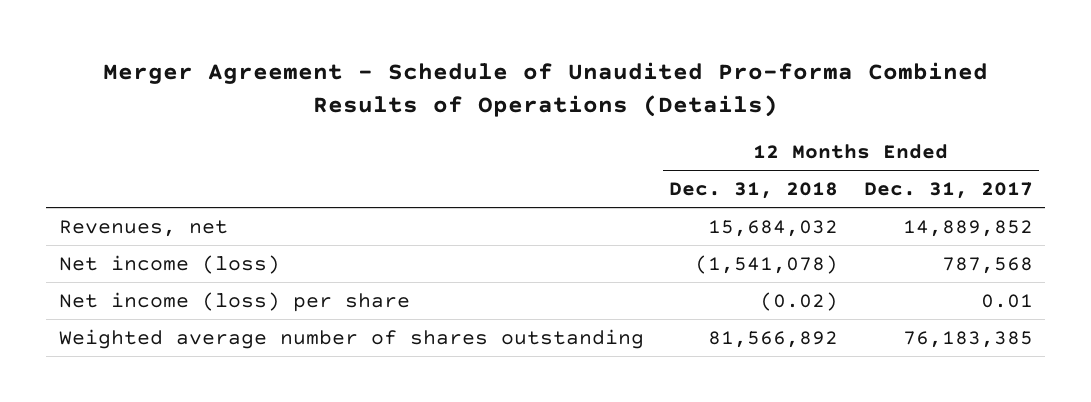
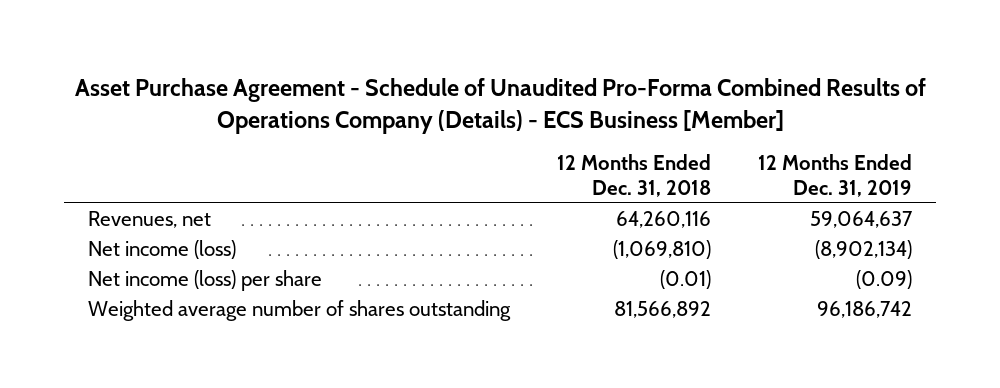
- Merger Agreement - Schedule of Unaudited Pro-forma Combined Results of Operations (Details)
+ Asset Purchase Agreement - Schedule of Unaudited Pro-Forma Combined Results of Operations Company (Details) - ECS Business [Member]
- | 12 Months Ended Dec. 31, 2018 | 12 Months Ended Dec. 31, 2017
+ | 12 Months Ended Dec. 31, 2018 | 12 Months Ended Dec. 31, 2019
- Revenues, net | 15,684,032 | 14,889,852
- Net income (loss) | (1,541,078) | 787,568
- Net income (loss) per share | (0.02) | 0.01
+ Revenues, net | 64,260,116 | 59,064,637
+ Net income (loss) | (1,069,810) | (8,902,134)
+ Net income (loss) per share | (0.01) | (0.09)

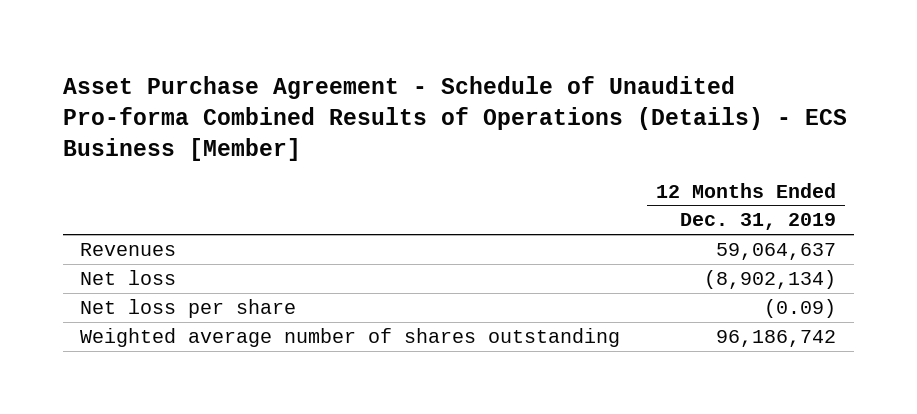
- Asset Purchase Agreement - Schedule of Unaudited Pro-Forma Combined Results of Operations Company (Details) - ECS Business [Member]
+ Asset Purchase Agreement - Schedule of Unaudited Pro-forma Combined Results of Operations (Details) - ECS Business [Member]
- | 12 Months Ended Dec. 31, 2018 | 12 Months Ended Dec. 31, 2019
+ | 12 Months Ended Dec. 31, 2019
- Revenues, net | 64,260,116 | 59,064,637
- Net income (loss) | (1,069,810) | (8,902,134)
- Net income (loss) per share | (0.01) | (0.09)
+ Revenues | 59,064,637
+ Net loss | (8,902,134)
+ Net loss per share | (0.09)

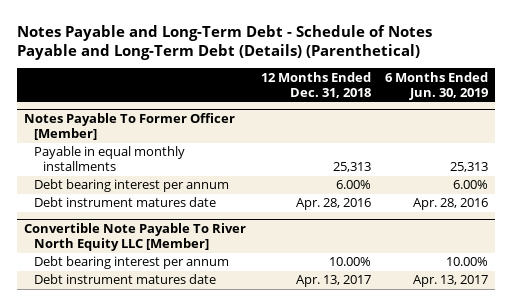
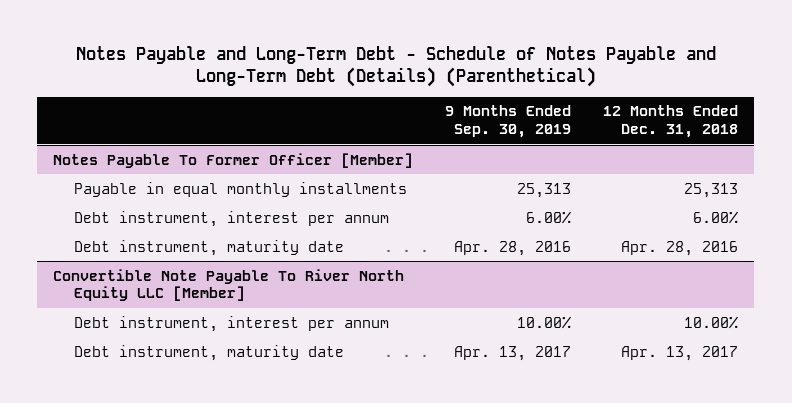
- | 12 Months Ended Dec. 31, 2018 | 6 Months Ended Jun. 30, 2019
+ | 9 Months Ended Sep. 30, 2019 | 12 Months Ended Dec. 31, 2018
@ Notes Payable To Former Officer [Member]
- Debt bearing interest per annum | 6.00% | 6.00%
- Debt instrument matures date | Apr. 28, 2016 | Apr. 28, 2016
+ Debt instrument, interest per annum | 6.00% | 6.00%
+ Debt instrument, maturity date | Apr. 28, 2016 | Apr. 28, 2016
@ Convertible Note Payable To River North Equity LLC [Member]
- Debt bearing interest per annum | 10.00% | 10.00%
- Debt instrument matures date | Apr. 13, 2017 | Apr. 13, 2017
+ Debt instrument, interest per annum | 10.00% | 10.00%
+ Debt instrument, maturity date | Apr. 13, 2017 | Apr. 13, 2017

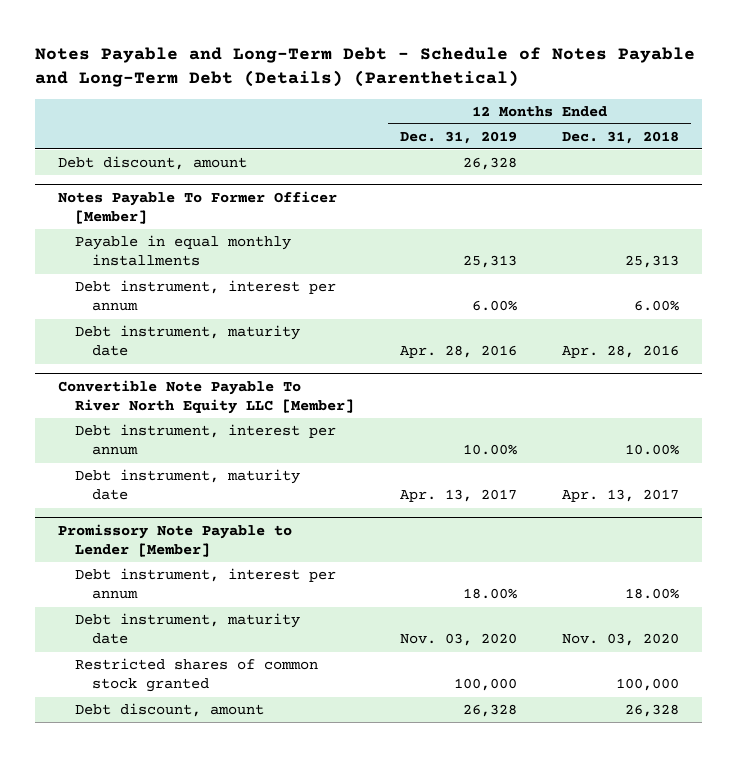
- | 9 Months Ended Sep. 30, 2019 | 12 Months Ended Dec. 31, 2018
+ | 12 Months Ended Dec. 31, 2019 | 12 Months Ended Dec. 31, 2018
+ Debt discount, amount | 26,328 |
+ Promissory Note Payable to Lender [Member]
+ Debt instrument, interest per annum | 18.00% | 18.00%
+ Debt instrument, maturity date | Nov. 03, 2020 | Nov. 03, 2020
+ Restricted shares of common stock granted | 100,000 | 100,000
+ Debt discount, amount | 26,328 | 26,328

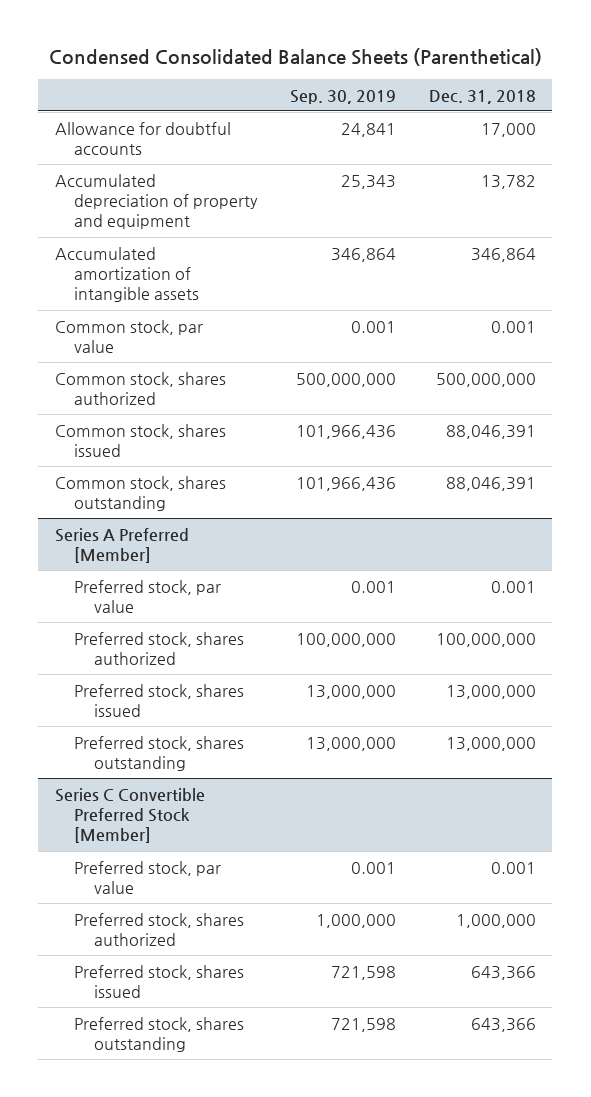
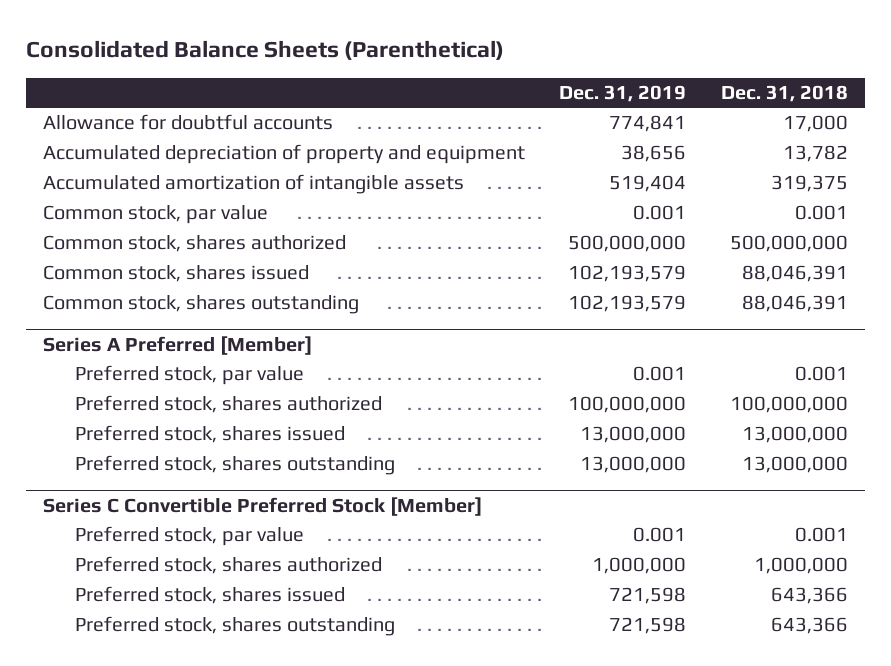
- Condensed Consolidated Balance Sheets (Parenthetical)
+ Consolidated Balance Sheets (Parenthetical)
- | Sep. 30, 2019 | Dec. 31, 2018
+ | Dec. 31, 2019 | Dec. 31, 2018
- Accumulated amortization of intangible assets | 346,864 | 346,864
+ Accumulated amortization of intangible assets | 519,404 | 319,375

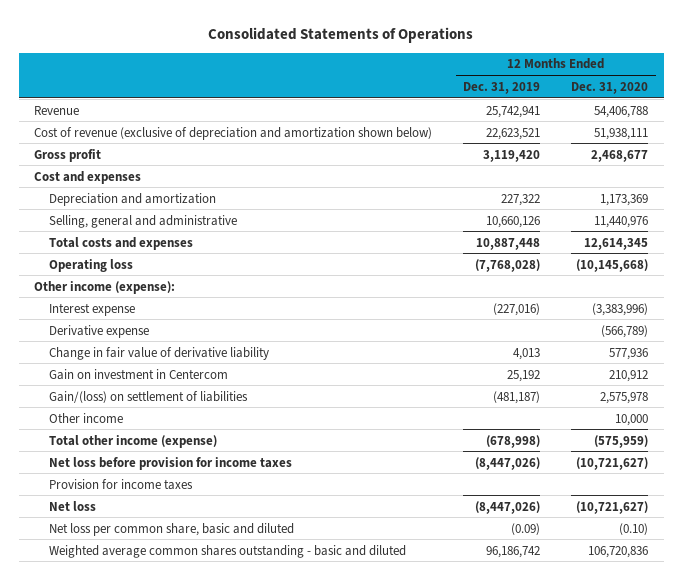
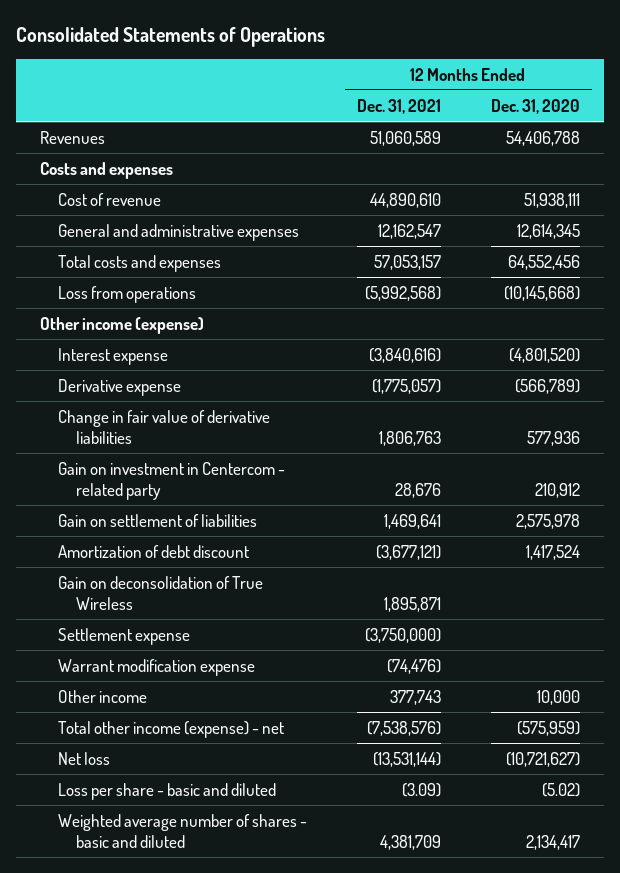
- | 12 Months Ended Dec. 31, 2019 | 12 Months Ended Dec. 31, 2020
+ | 12 Months Ended Dec. 31, 2021 | 12 Months Ended Dec. 31, 2020
- Revenue | 25,742,941 | 54,406,788
- Cost of revenue (exclusive of depreciation and amortization shown below) | 22,623,521 | 51,938,111
- Gross profit | 3,119,420 | 2,468,677
- Cost and expenses
- Depreciation and amortization | 227,322 | 1,173,369
- Selling, general and administrative | 10,660,126 | 11,440,976
- Total costs and expenses | 10,887,448 | 12,614,345
- Operating loss | (7,768,028) | (10,145,668)
- Other income (expense):
- Interest expense | (227,016) | (3,383,996)
+ Revenues | 51,060,589 | 54,406,788
+ Costs and expenses
+ Cost of revenue | 44,890,610 | 51,938,111
+ General and administrative expenses | 12,162,547 | 12,614,345
+ Total costs and expenses | 57,053,157 | 64,552,456
+ Loss from operations | (5,992,568) | (10,145,668)
+ Other income (expense)
+ Interest expense | (3,840,616) | (4,801,520)
- Change in fair value of derivative liability | 4,013 | 577,936
- Gain on investment in Centercom | 25,192 | 210,912
- Gain/(loss) on settlement of liabilities | (481,187) | 2,575,978
+ Change in fair value of derivative liabilities | 1,806,763 | 577,936
+ Gain on investment in Centercom - related party | 28,676 | 210,912
+ Gain on settlement of liabilities | 1,469,641 | 2,575,978
+ Amortization of debt discount | (3,677,121) | 1,417,524
+ Gain on deconsolidation of True Wireless | 1,895,871 |
+ Settlement expense | (3,750,000) |
+ Warrant modification expense | (74,476) |
- Total other income (expense) | (678,998) | (575,959)
- Net loss before provision for income taxes | (8,447,026) | (10,721,627)
- Provision for income taxes
+ Total other income (expense) - net | (7,538,576) | (575,959)
- Net loss per common share, basic and diluted | (0.09) | (0.10)
- Weighted average common shares outstanding - basic and diluted | 96,186,742 | 106,720,836
+ Loss per share - basic and diluted | (3.09) | (5.02)
+ Weighted average number of shares - basic and diluted | 4,381,709 | 2,134,417

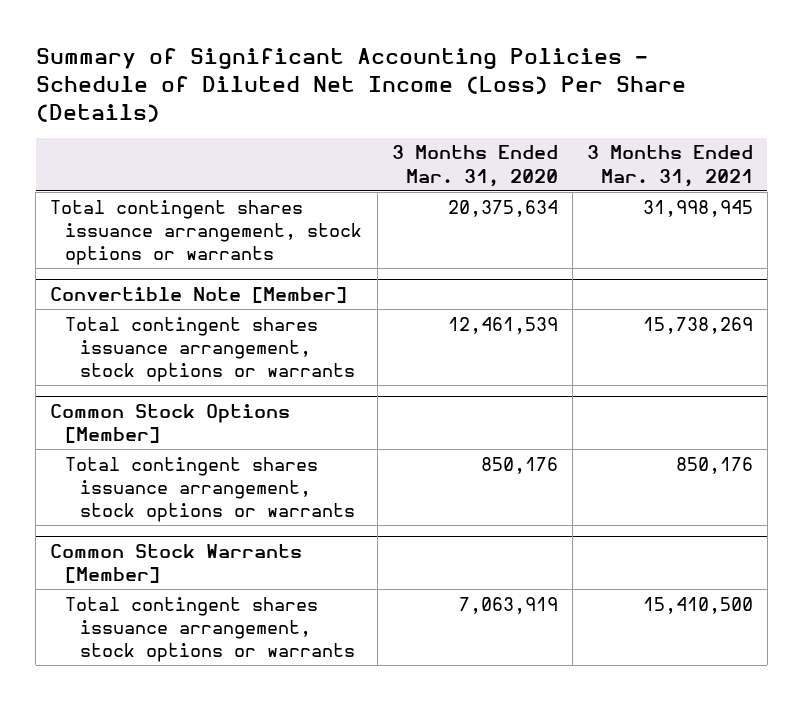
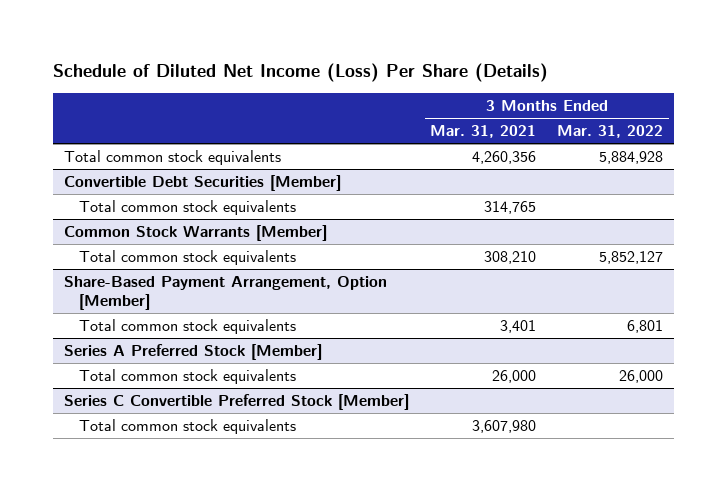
- Summary of Significant Accounting Policies - Schedule of Diluted Net Income (Loss) Per Share (Details)
+ Schedule of Diluted Net Income (Loss) Per Share (Details)
- | 3 Months Ended Mar. 31, 2020 | 3 Months Ended Mar. 31, 2021
+ | 3 Months Ended Mar. 31, 2021 | 3 Months Ended Mar. 31, 2022
- Total contingent shares issuance arrangement, stock options or warrants | 20,375,634 | 31,998,945
- Convertible Note [Member]
- Total contingent shares issuance arrangement, stock options or warrants | 12,461,539 | 15,738,269
- Common Stock Options [Member]
- Total contingent shares issuance arrangement, stock options or warrants | 850,176 | 850,176
+ Total common stock equivalents | 4,260,356 | 5,884,928
+ Convertible Debt Securities [Member]
+ Total common stock equivalents | 314,765 |
@ Common Stock Warrants [Member]
- Total contingent shares issuance arrangement, stock options or warrants | 7,063,919 | 15,410,500
+ Total common stock equivalents | 308,210 | 5,852,127
+ Share-Based Payment Arrangement, Option [Member]
+ Total common stock equivalents | 3,401 | 6,801
+ Series A Preferred Stock [Member]
+ Total common stock equivalents | 26,000 | 26,000
+ Series C Convertible Preferred Stock [Member]
+ Total common stock equivalents | 3,607,980 |

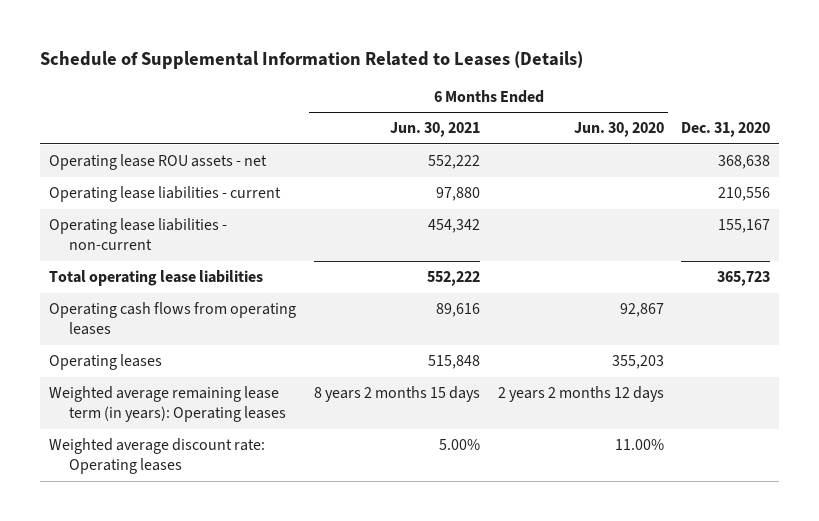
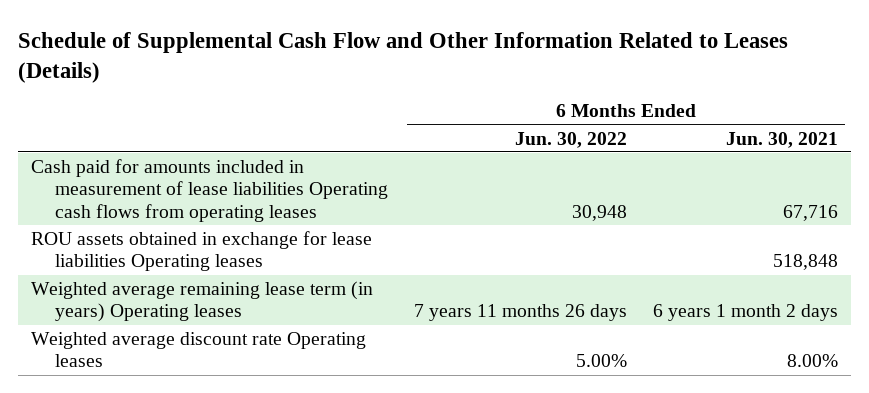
- Schedule of Supplemental Information Related to Leases (Details)
+ Schedule of Supplemental Cash Flow and Other Information Related to Leases (Details)
- | 6 Months Ended Jun. 30, 2021 | 6 Months Ended Jun. 30, 2020 | Dec. 31, 2020
+ | 6 Months Ended Jun. 30, 2022 | 6 Months Ended Jun. 30, 2021
- Operating lease ROU assets - net | 552,222 | | 368,638
- Operating lease liabilities - current | 97,880 | | 210,556
- Operating lease liabilities - non-current | 454,342 | | 155,167
- Total operating lease liabilities | 552,222 | | 365,723
- Operating cash flows from operating leases | 89,616 | 92,867 |
- Operating leases | 515,848 | 355,203 |
- Weighted average remaining lease term (in years): Operating leases | 8 years 2 months 15 days | 2 years 2 months 12 days |
- Weighted average discount rate: Operating leases | 5.00% | 11.00% |
+ Cash paid for amounts included in measurement of lease liabilities Operating cash flows from operating leases | 30,948 | 67,716
+ ROU assets obtained in exchange for lease liabilities Operating leases | | 518,848
+ Weighted average remaining lease term (in years) Operating leases | 7 years 11 months 26 days | 6 years 1 month 2 days
+ Weighted average discount rate Operating leases | 5.00% | 8.00%

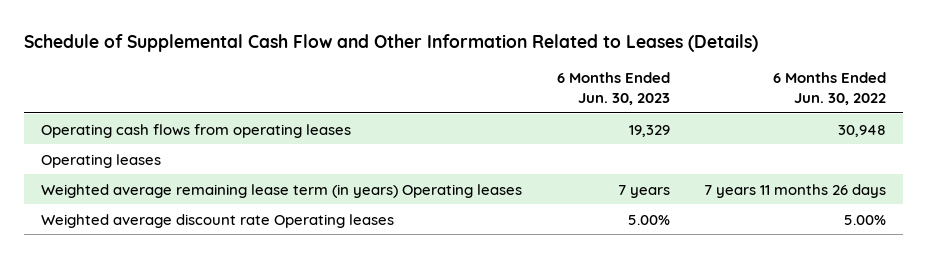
- | 6 Months Ended Jun. 30, 2022 | 6 Months Ended Jun. 30, 2021
+ | 6 Months Ended Jun. 30, 2023 | 6 Months Ended Jun. 30, 2022
- Cash paid for amounts included in measurement of lease liabilities Operating cash flows from operating leases | 30,948 | 67,716
- ROU assets obtained in exchange for lease liabilities Operating leases | | 518,848
+ Operating cash flows from operating leases | 19,329 | 30,948
+ Operating leases

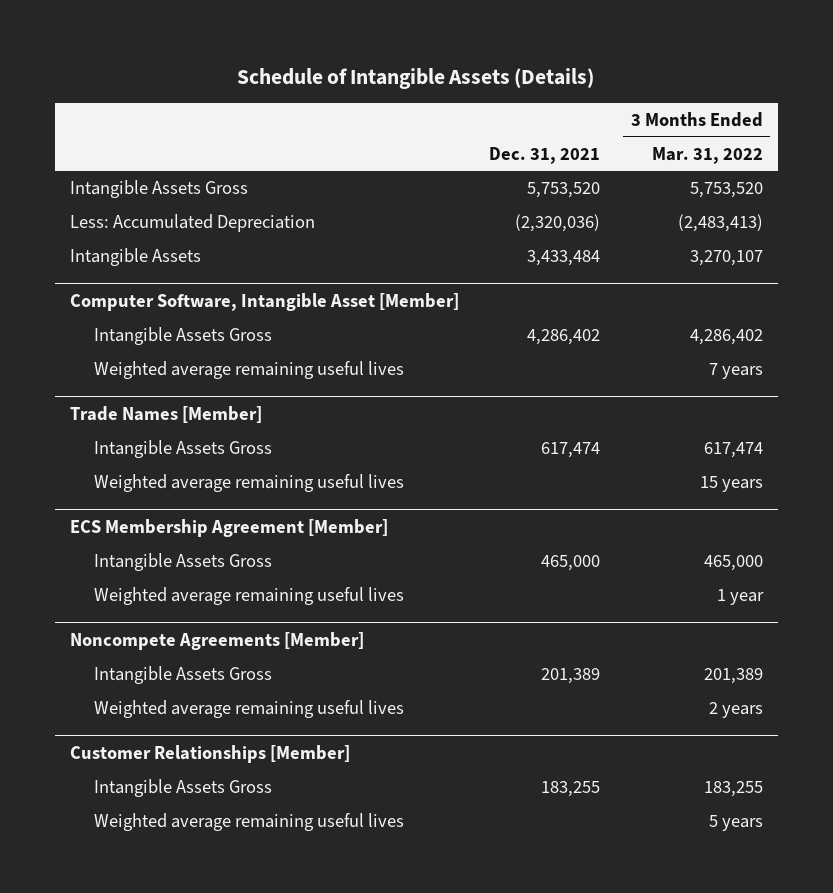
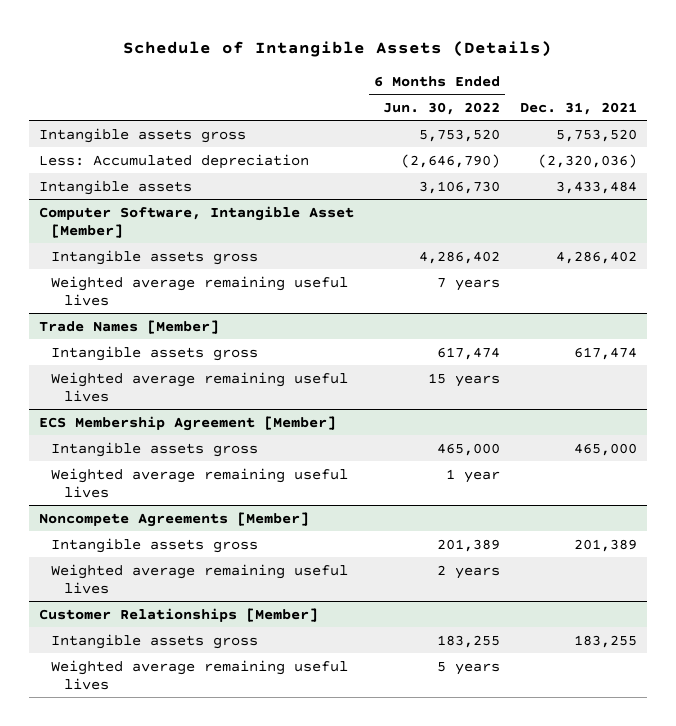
- | Dec. 31, 2021 | 3 Months Ended Mar. 31, 2022
+ | 6 Months Ended Jun. 30, 2022 | Dec. 31, 2021
- Intangible Assets Gross | 5,753,520 | 5,753,520
- Less: Accumulated Depreciation | (2,320,036) | (2,483,413)
- Intangible Assets | 3,433,484 | 3,270,107
+ Intangible assets gross | 5,753,520 | 5,753,520
+ Less: Accumulated depreciation | (2,646,790) | (2,320,036)
+ Intangible assets | 3,106,730 | 3,433,484
@ Computer Software, Intangible Asset [Member]
- Intangible Assets Gross | 4,286,402 | 4,286,402
+ Intangible assets gross | 4,286,402 | 4,286,402
@ Trade Names [Member]
- Intangible Assets Gross | 617,474 | 617,474
+ Intangible assets gross | 617,474 | 617,474
@ ECS Membership Agreement [Member]
- Intangible Assets Gross | 465,000 | 465,000
+ Intangible assets gross | 465,000 | 465,000
@ Noncompete Agreements [Member]
- Intangible Assets Gross | 201,389 | 201,389
+ Intangible assets gross | 201,389 | 201,389
@ Customer Relationships [Member]
- Intangible Assets Gross | 183,255 | 183,255
+ Intangible assets gross | 183,255 | 183,255

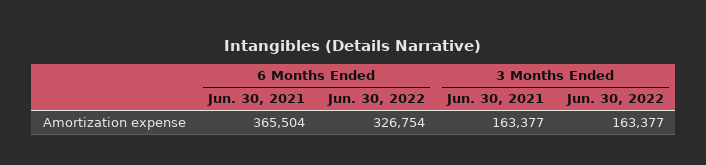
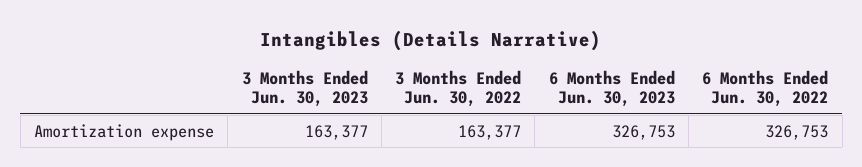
- | 6 Months Ended Jun. 30, 2021 | 6 Months Ended Jun. 30, 2022 | 3 Months Ended Jun. 30, 2021 | 3 Months Ended Jun. 30, 2022
+ | 3 Months Ended Jun. 30, 2023 | 3 Months Ended Jun. 30, 2022 | 6 Months Ended Jun. 30, 2023 | 6 Months Ended Jun. 30, 2022
- Amortization expense | 365,504 | 326,754 | 163,377 | 163,377
+ Amortization expense | 163,377 | 163,377 | 326,753 | 326,753

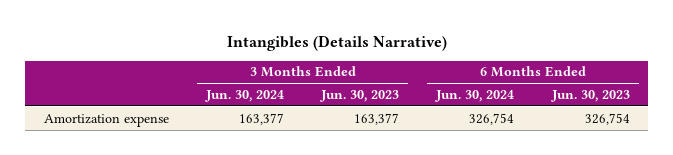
- | 3 Months Ended Jun. 30, 2023 | 3 Months Ended Jun. 30, 2022 | 6 Months Ended Jun. 30, 2023 | 6 Months Ended Jun. 30, 2022
+ | 3 Months Ended Jun. 30, 2024 | 3 Months Ended Jun. 30, 2023 | 6 Months Ended Jun. 30, 2024 | 6 Months Ended Jun. 30, 2023
- Amortization expense | 163,377 | 163,377 | 326,753 | 326,753
+ Amortization expense | 163,377 | 163,377 | 326,754 | 326,754

